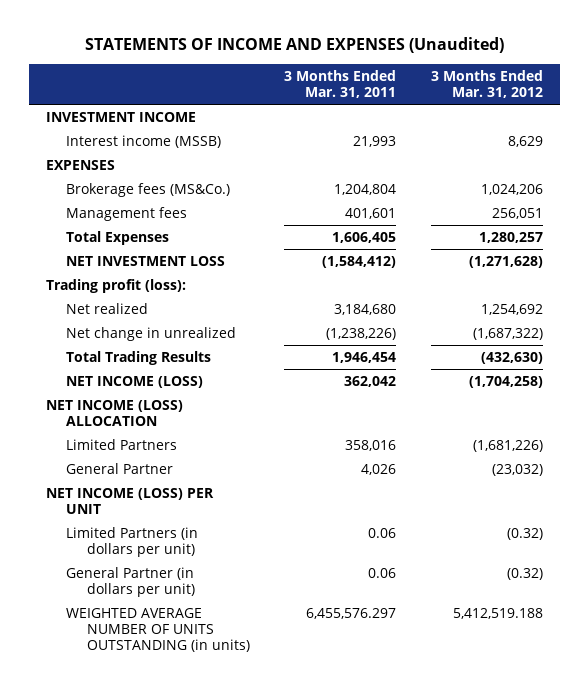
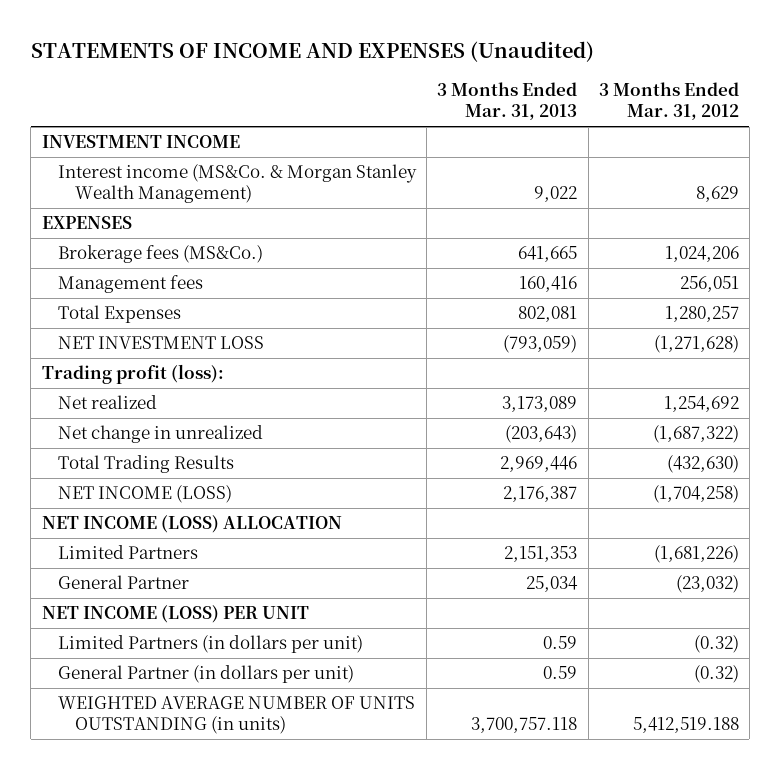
- | 3 Months Ended Mar. 31, 2011 | 3 Months Ended Mar. 31, 2012
+ | 3 Months Ended Mar. 31, 2013 | 3 Months Ended Mar. 31, 2012
- Interest income (MSSB) | 21,993 | 8,629
+ Interest income (MS&Co. & Morgan Stanley Wealth Management) | 9,022 | 8,629

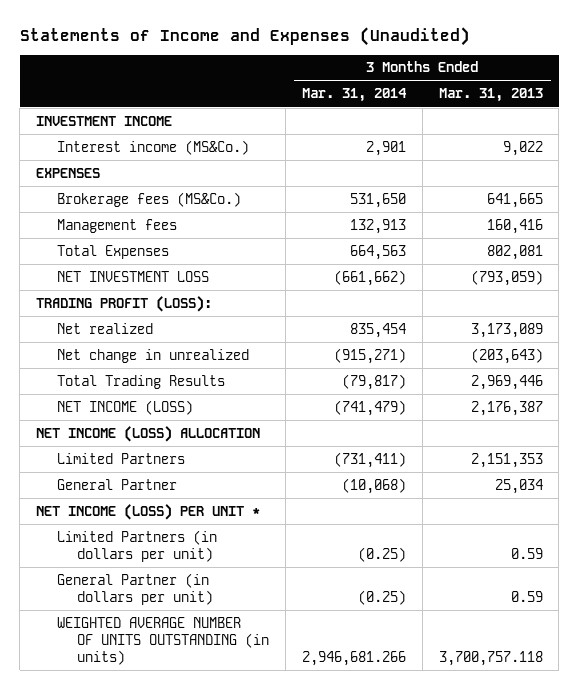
- STATEMENTS OF INCOME AND EXPENSES (Unaudited)
+ Statements of Income and Expenses (Unaudited)
- | 3 Months Ended Mar. 31, 2013 | 3 Months Ended Mar. 31, 2012
+ | 3 Months Ended Mar. 31, 2014 | 3 Months Ended Mar. 31, 2013
- Interest income (MS&Co. & Morgan Stanley Wealth Management) | 9,022 | 8,629
+ Interest income (MS&Co.) | 2,901 | 9,022
- Trading profit (loss):
+ TRADING PROFIT (LOSS):
- NET INCOME (LOSS) PER UNIT
+ NET INCOME (LOSS) PER UNIT *

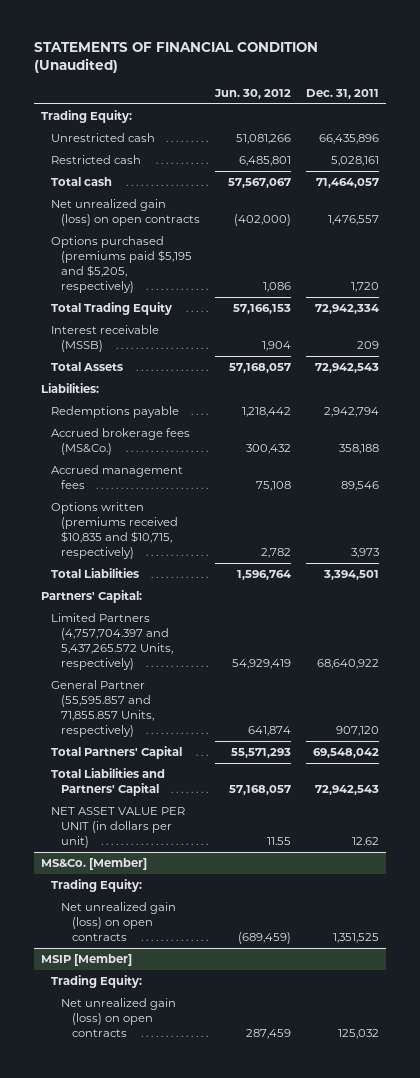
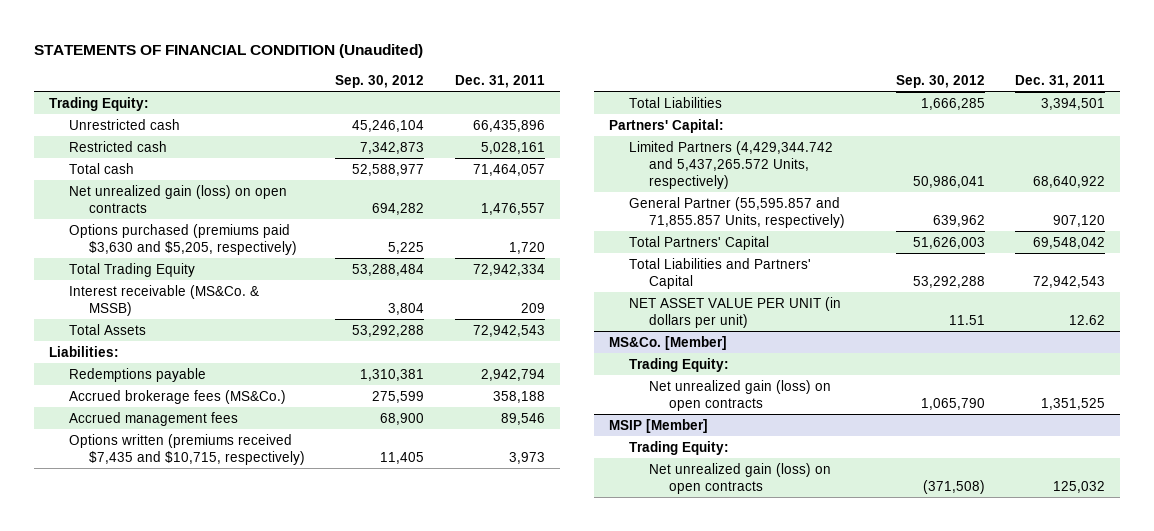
- | Jun. 30, 2012 | Dec. 31, 2011
+ | Sep. 30, 2012 | Dec. 31, 2011
- Options purchased (premiums paid $5,195 and $5,205, respectively) | 1,086 | 1,720
+ Options purchased (premiums paid $3,630 and $5,205, respectively) | 5,225 | 1,720
- Interest receivable (MSSB) | 1,904 | 209
+ Interest receivable (MS&Co. & MSSB) | 3,804 | 209
- Options written (premiums received $10,835 and $10,715, respectively) | 2,782 | 3,973
+ Options written (premiums received $7,435 and $10,715, respectively) | 11,405 | 3,973
- Limited Partners (4,757,704.397 and 5,437,265.572 Units, respectively) | 54,929,419 | 68,640,922
+ Limited Partners (4,429,344.742 and 5,437,265.572 Units, respectively) | 50,986,041 | 68,640,922

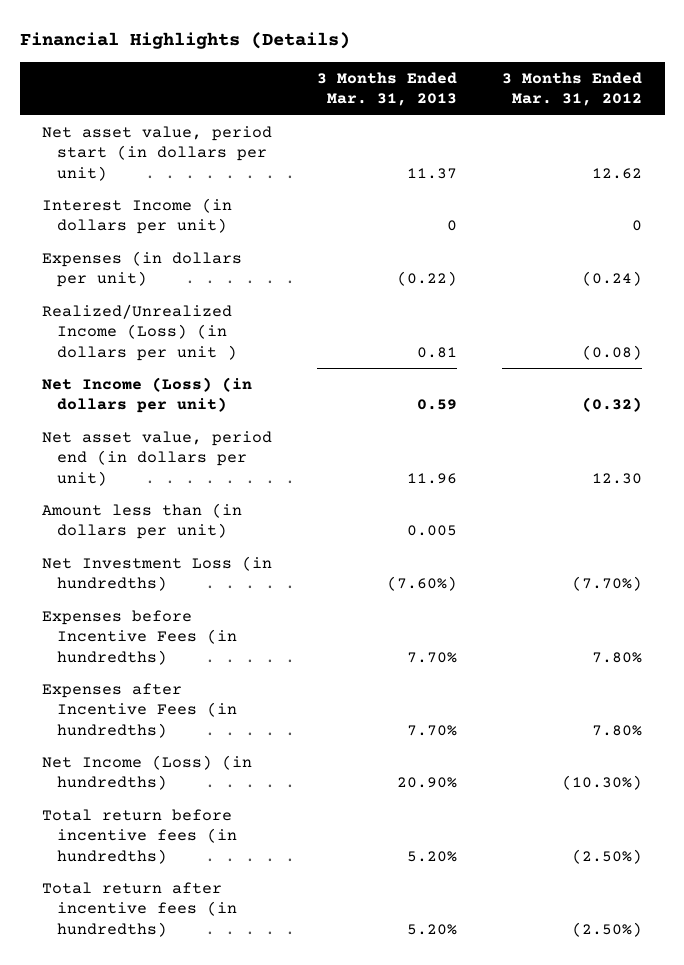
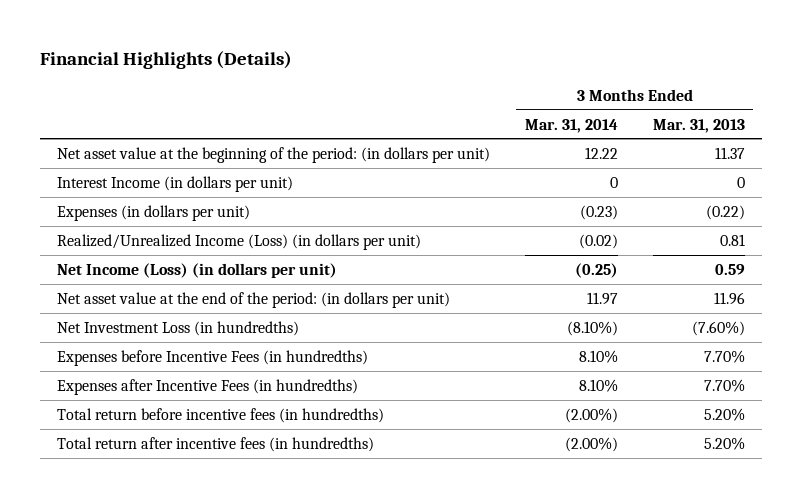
- | 3 Months Ended Mar. 31, 2013 | 3 Months Ended Mar. 31, 2012
+ | 3 Months Ended Mar. 31, 2014 | 3 Months Ended Mar. 31, 2013
- Net asset value, period start (in dollars per unit) | 11.37 | 12.62
+ Net asset value at the beginning of the period: (in dollars per unit) | 12.22 | 11.37
- Realized/Unrealized Income (Loss) (in dollars per unit ) | 0.81 | (0.08)
+ Realized/Unrealized Income (Loss) (in dollars per unit) | (0.02) | 0.81
- Net asset value, period end (in dollars per unit) | 11.96 | 12.30
- Amount less than (in dollars per unit) | 0.005 |
+ Net asset value at the end of the period: (in dollars per unit) | 11.97 | 11.96
- Net Income (Loss) (in hundredths) | 20.90% | (10.30%)

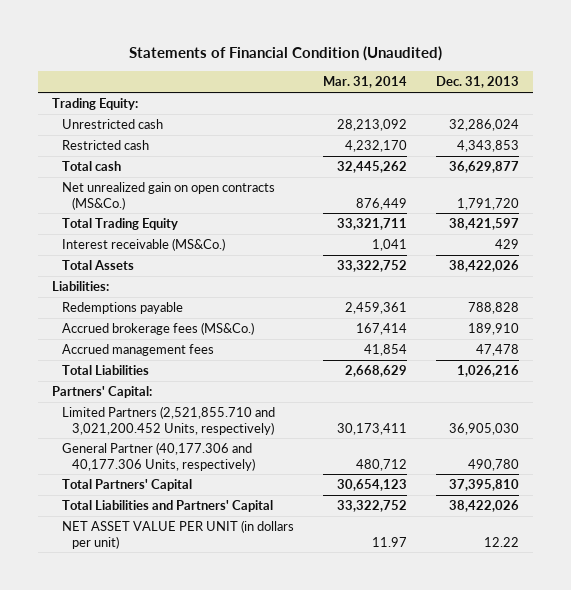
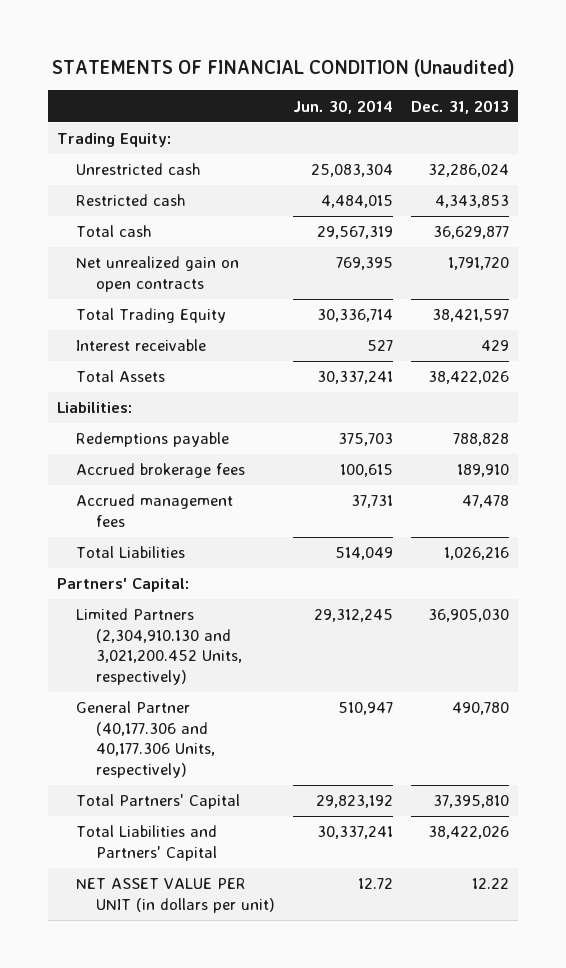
- Statements of Financial Condition (Unaudited)
+ STATEMENTS OF FINANCIAL CONDITION (Unaudited)
- | Mar. 31, 2014 | Dec. 31, 2013
+ | Jun. 30, 2014 | Dec. 31, 2013
- Net unrealized gain on open contracts (MS&Co.) | 876,449 | 1,791,720
+ Net unrealized gain on open contracts | 769,395 | 1,791,720
- Interest receivable (MS&Co.) | 1,041 | 429
+ Interest receivable | 527 | 429
- Accrued brokerage fees (MS&Co.) | 167,414 | 189,910
+ Accrued brokerage fees | 100,615 | 189,910
- Limited Partners (2,521,855.710 and 3,021,200.452 Units, respectively) | 30,173,411 | 36,905,030
+ Limited Partners (2,304,910.130 and 3,021,200.452 Units, respectively) | 29,312,245 | 36,905,030

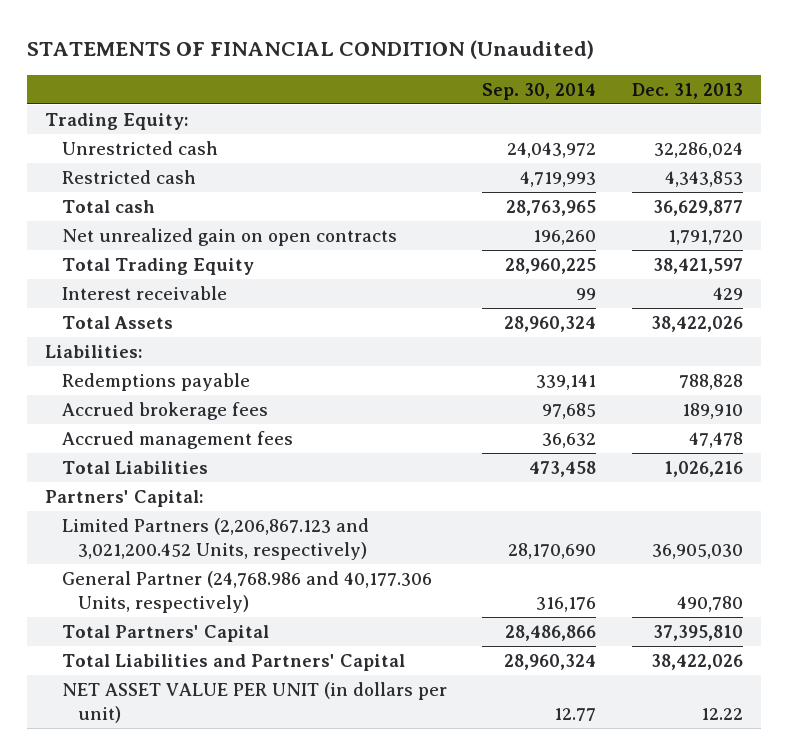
- | Jun. 30, 2014 | Dec. 31, 2013
+ | Sep. 30, 2014 | Dec. 31, 2013
- Limited Partners (2,304,910.130 and 3,021,200.452 Units, respectively) | 29,312,245 | 36,905,030
- General Partner (40,177.306 and 40,177.306 Units, respectively) | 510,947 | 490,780
+ Limited Partners (2,206,867.123 and 3,021,200.452 Units, respectively) | 28,170,690 | 36,905,030
+ General Partner (24,768.986 and 40,177.306 Units, respectively) | 316,176 | 490,780

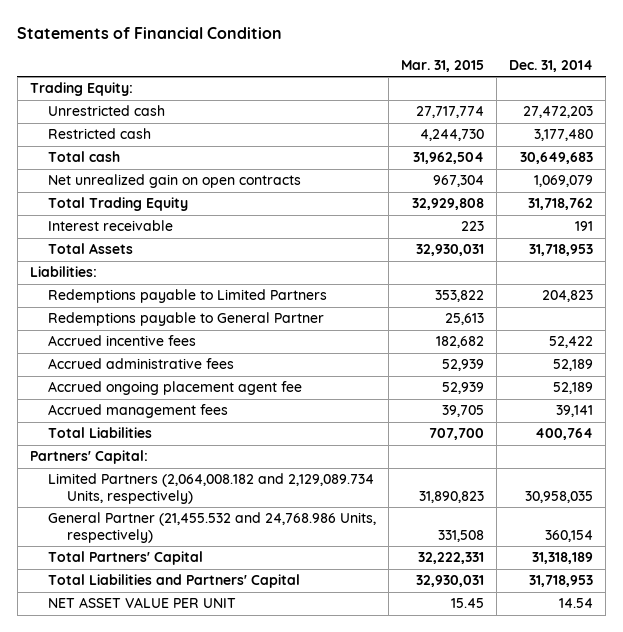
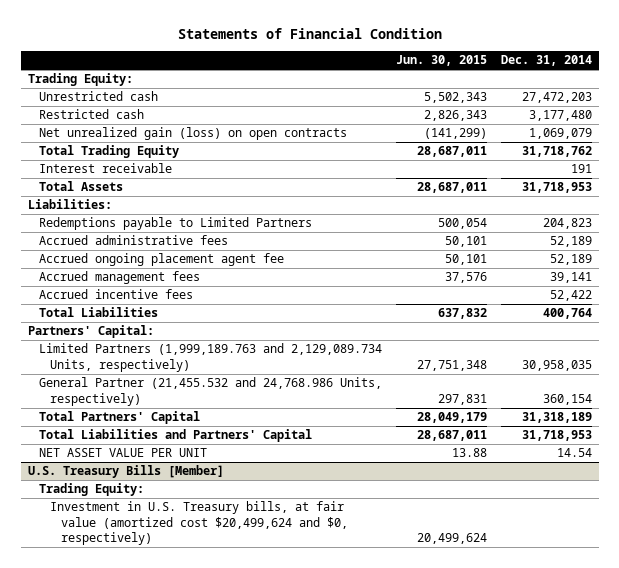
- | Mar. 31, 2015 | Dec. 31, 2014
+ | Jun. 30, 2015 | Dec. 31, 2014
- Total cash | 31,962,504 | 30,649,683
- Net unrealized gain on open contracts | 967,304 | 1,069,079
+ Net unrealized gain (loss) on open contracts | (141,299) | 1,069,079
- Redemptions payable to General Partner | 25,613 |
moved down: Accrued incentive fees | | 52,422
- Limited Partners (2,064,008.182 and 2,129,089.734 Units, respectively) | 31,890,823 | 30,958,035
+ Limited Partners (1,999,189.763 and 2,129,089.734 Units, respectively) | 27,751,348 | 30,958,035
+ U.S. Treasury Bills [Member]
+ Trading Equity:
+ Investment in U.S. Treasury bills, at fair value (amortized cost $20,499,624 and $0, respectively) | 20,499,624 |

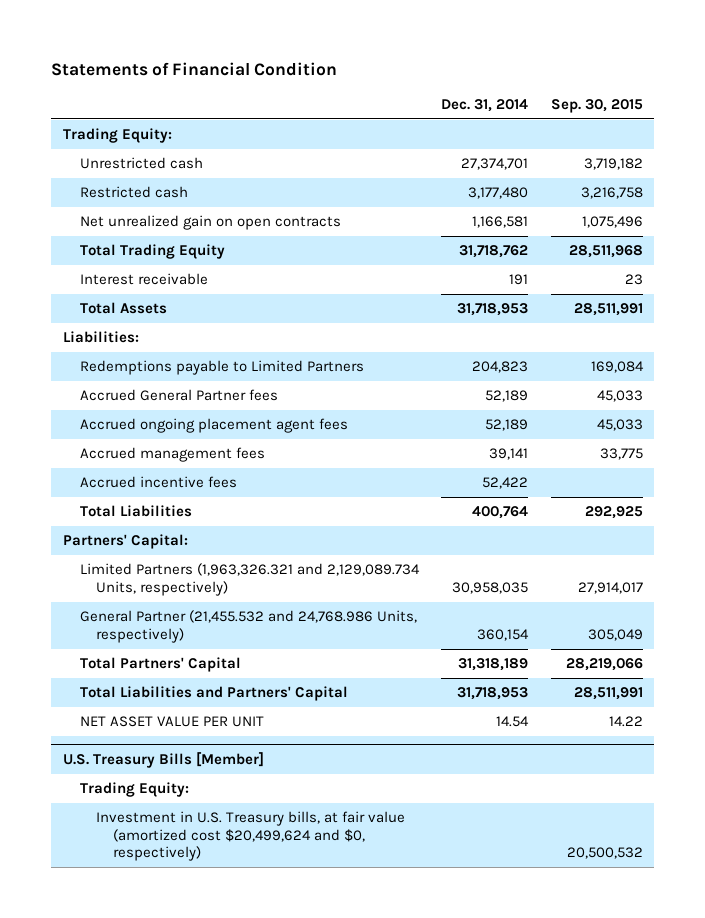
- | Jun. 30, 2015 | Dec. 31, 2014
+ | Dec. 31, 2014 | Sep. 30, 2015
- Unrestricted cash | 5,502,343 | 27,472,203
+ Unrestricted cash | 27,374,701 | 3,719,182
- Net unrealized gain (loss) on open contracts | (141,299) | 1,069,079
+ Net unrealized gain on open contracts | 1,166,581 | 1,075,496
- Accrued administrative fees | 50,101 | 52,189
- Accrued ongoing placement agent fee | 50,101 | 52,189
+ Accrued General Partner fees | 52,189 | 45,033
+ Accrued ongoing placement agent fees | 52,189 | 45,033
- Limited Partners (1,999,189.763 and 2,129,089.734 Units, respectively) | 27,751,348 | 30,958,035
+ Limited Partners (1,963,326.321 and 2,129,089.734 Units, respectively) | 30,958,035 | 27,914,017

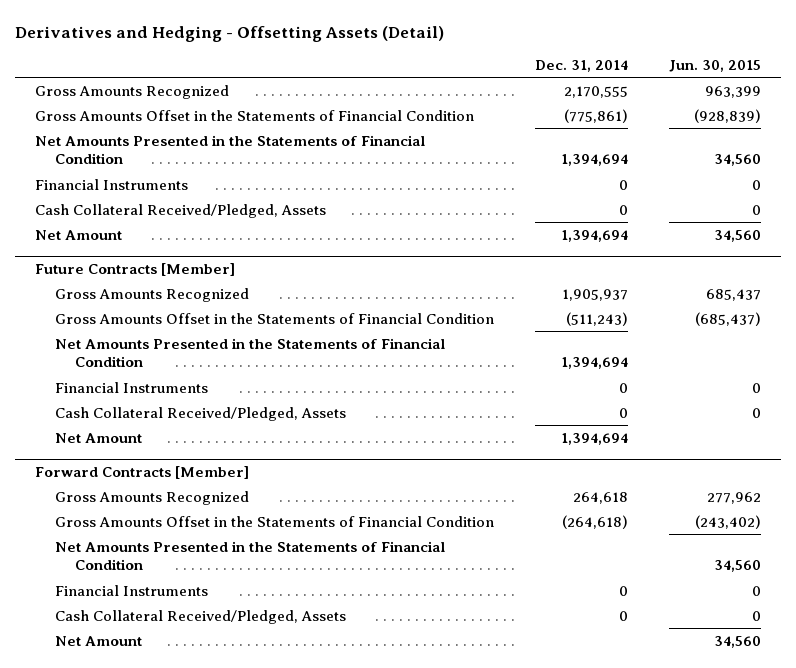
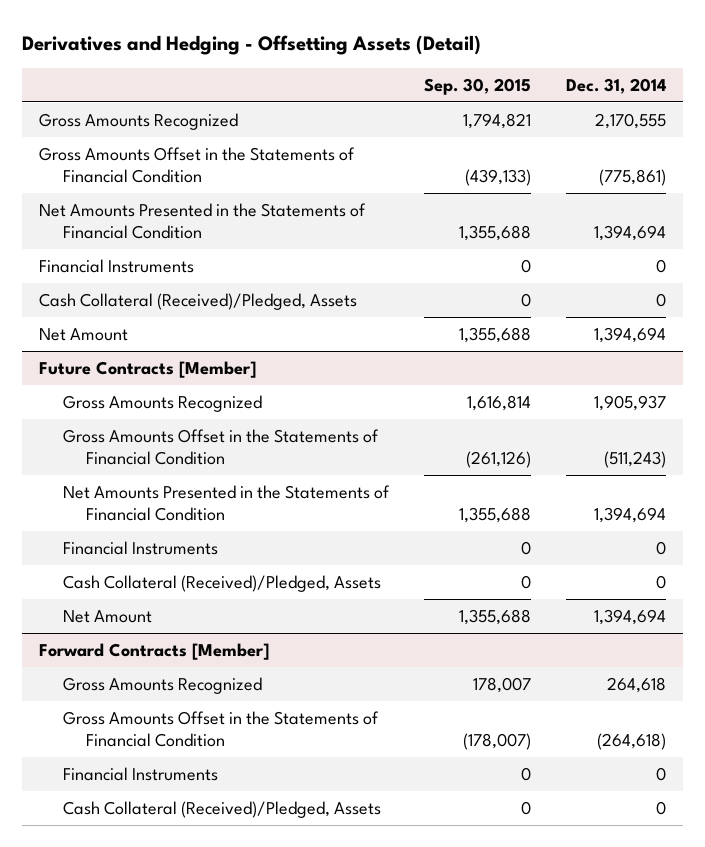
- | Dec. 31, 2014 | Jun. 30, 2015
+ | Sep. 30, 2015 | Dec. 31, 2014
- Cash Collateral Received/Pledged, Assets | 0 | 0
+ Cash Collateral (Received)/Pledged, Assets | 0 | 0
@ Future Contracts [Member]
- Cash Collateral Received/Pledged, Assets | 0 | 0
+ Cash Collateral (Received)/Pledged, Assets | 0 | 0
@ Forward Contracts [Member]
- Net Amounts Presented in the Statements of Financial Condition | | 34,560
- Cash Collateral Received/Pledged, Assets | 0 | 0
- Net Amount | | 34,560
+ Cash Collateral (Received)/Pledged, Assets | 0 | 0

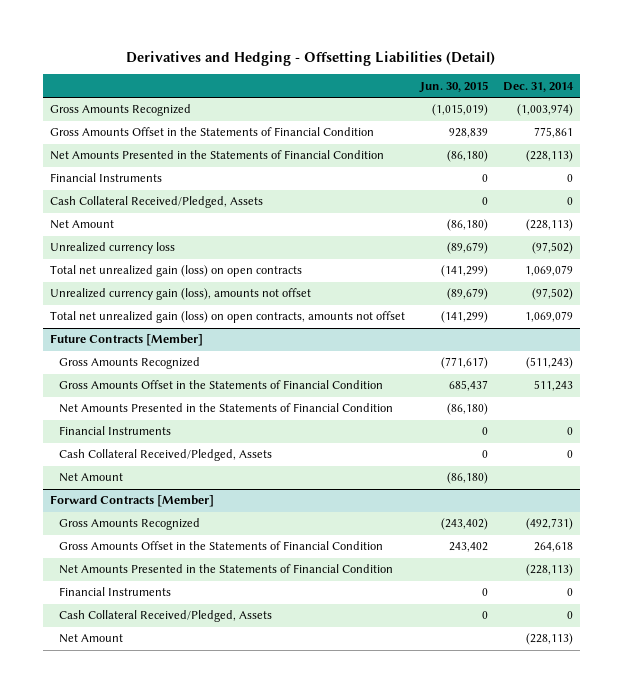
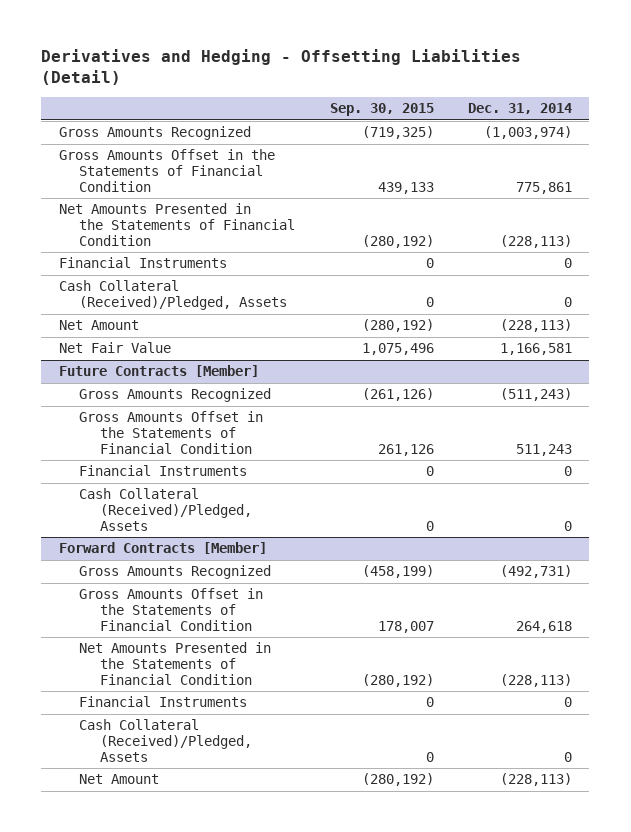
- | Jun. 30, 2015 | Dec. 31, 2014
+ | Sep. 30, 2015 | Dec. 31, 2014
- Cash Collateral Received/Pledged, Assets | 0 | 0
+ Cash Collateral (Received)/Pledged, Assets | 0 | 0
- Unrealized currency loss | (89,679) | (97,502)
- Total net unrealized gain (loss) on open contracts | (141,299) | 1,069,079
- Unrealized currency gain (loss), amounts not offset | (89,679) | (97,502)
- Total net unrealized gain (loss) on open contracts, amounts not offset | (141,299) | 1,069,079
+ Net Fair Value | 1,075,496 | 1,166,581
@ Future Contracts [Member]
- Net Amounts Presented in the Statements of Financial Condition | (86,180) |
- Cash Collateral Received/Pledged, Assets | 0 | 0
- Net Amount | (86,180) |
+ Cash Collateral (Received)/Pledged, Assets | 0 | 0
@ Forward Contracts [Member]
- Cash Collateral Received/Pledged, Assets | 0 | 0
+ Cash Collateral (Received)/Pledged, Assets | 0 | 0

